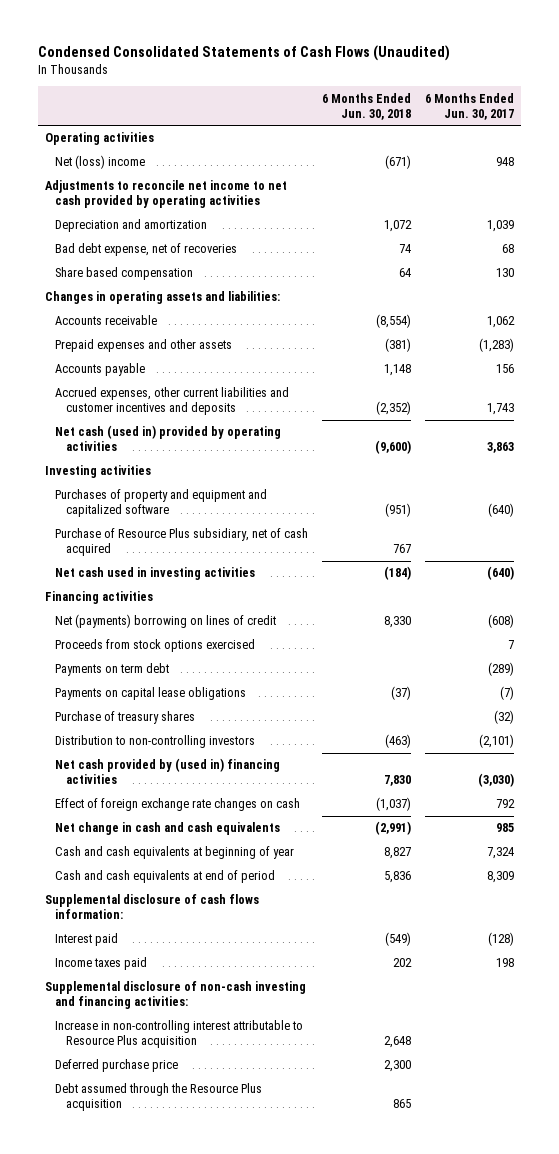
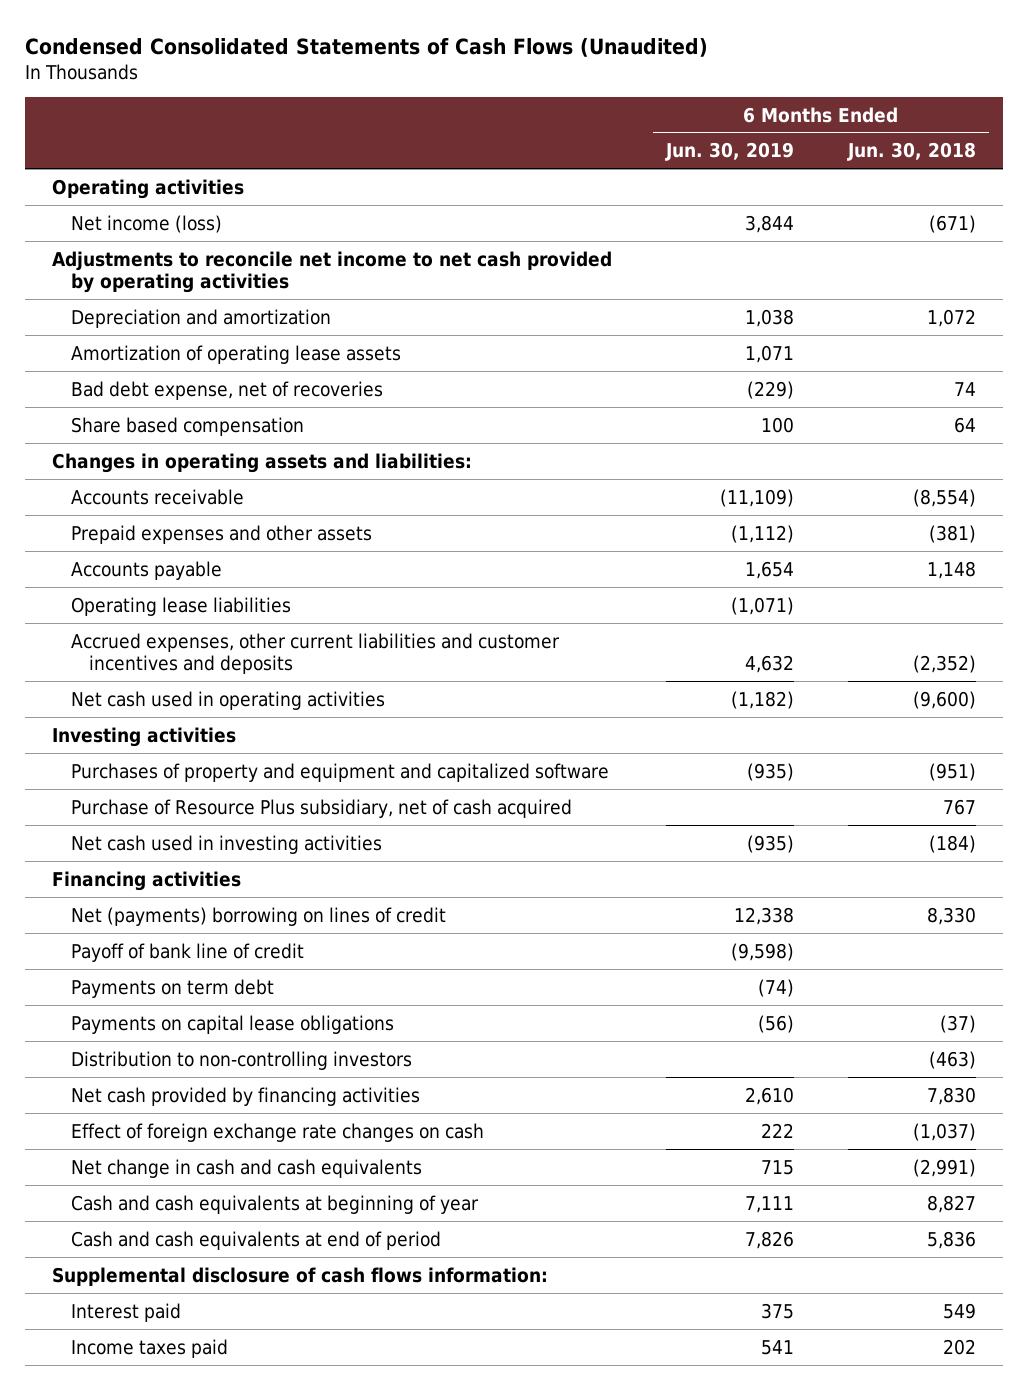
- | 6 Months Ended Jun. 30, 2018 | 6 Months Ended Jun. 30, 2017
+ | 6 Months Ended Jun. 30, 2019 | 6 Months Ended Jun. 30, 2018
- Net (loss) income | (671) | 948
+ Net income (loss) | 3,844 | (671)
+ Amortization of operating lease assets | 1,071 |
+ Operating lease liabilities | (1,071) |
- Net cash (used in) provided by operating activities | (9,600) | 3,863
+ Net cash used in operating activities | (1,182) | (9,600)
- Proceeds from stock options exercised | | 7
+ Payoff of bank line of credit | (9,598) |
- Purchase of treasury shares | | (32)
- Net cash provided by (used in) financing activities | 7,830 | (3,030)
+ Net cash provided by financing activities | 2,610 | 7,830
- Interest paid | (549) | (128)
+ Interest paid | 375 | 549
- Supplemental disclosure of non-cash investing and financing activities:
- Increase in non-controlling interest attributable to Resource Plus acquisition | 2,648 |
- Deferred purchase price | 2,300 |
- Debt assumed through the Resource Plus acquisition | 865 |

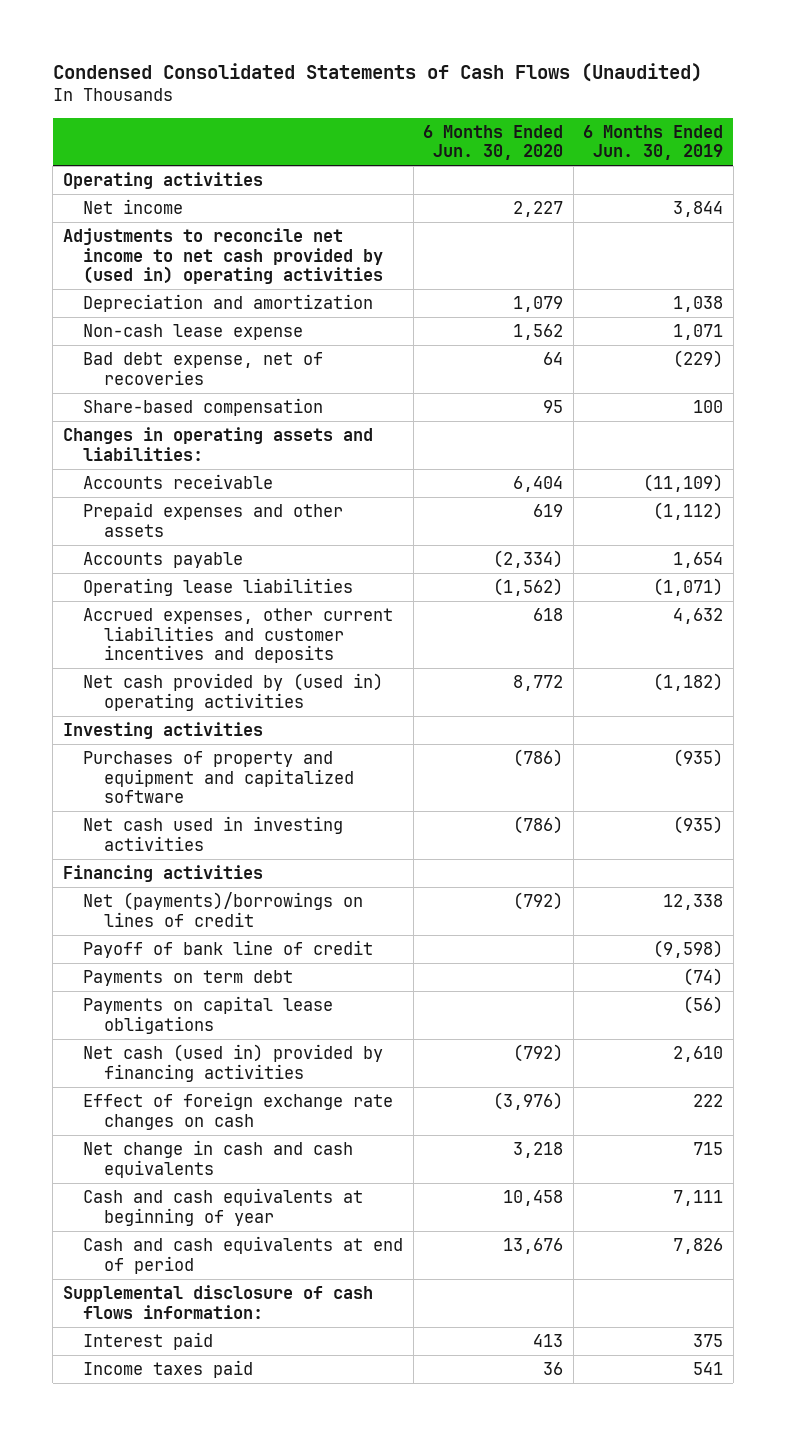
- | 6 Months Ended Jun. 30, 2019 | 6 Months Ended Jun. 30, 2018
+ | 6 Months Ended Jun. 30, 2020 | 6 Months Ended Jun. 30, 2019
- Net income (loss) | 3,844 | (671)
- Adjustments to reconcile net income to net cash provided by operating activities
+ Net income | 2,227 | 3,844
+ Adjustments to reconcile net income to net cash provided by (used in) operating activities
- Amortization of operating lease assets | 1,071 |
+ Non-cash lease expense | 1,562 | 1,071
- Share based compensation | 100 | 64
+ Share-based compensation | 95 | 100
- Net cash used in operating activities | (1,182) | (9,600)
+ Net cash provided by (used in) operating activities | 8,772 | (1,182)
- Purchase of Resource Plus subsidiary, net of cash acquired | | 767
- Net (payments) borrowing on lines of credit | 12,338 | 8,330
+ Net (payments)/borrowings on lines of credit | (792) | 12,338
- Distribution to non-controlling investors | | (463)
- Net cash provided by financing activities | 2,610 | 7,830
+ Net cash (used in) provided by financing activities | (792) | 2,610

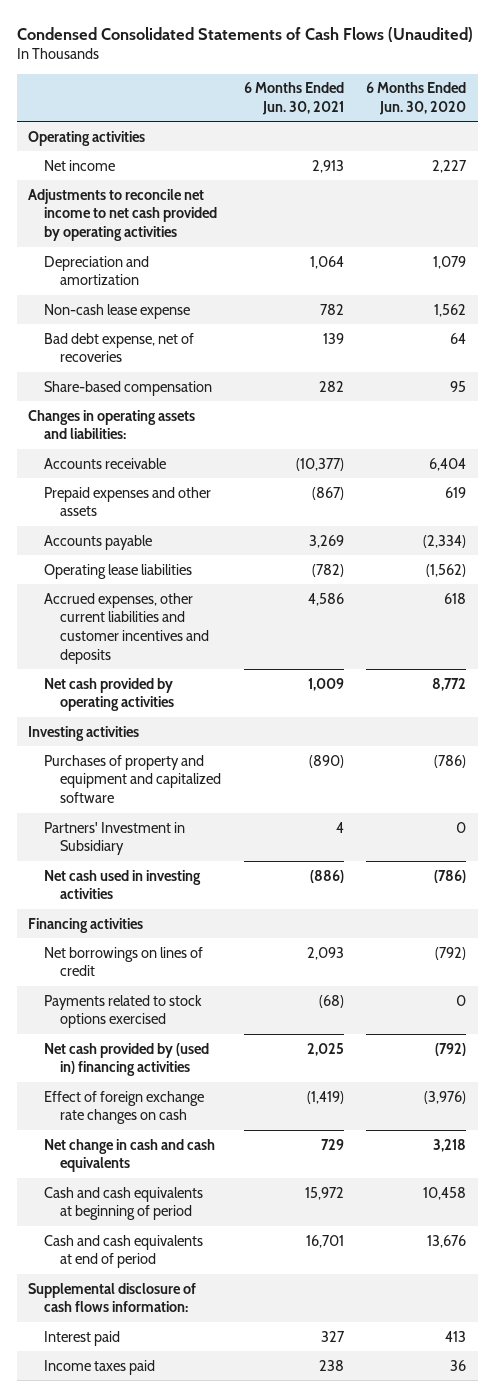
- | 6 Months Ended Jun. 30, 2020 | 6 Months Ended Jun. 30, 2019
+ | 6 Months Ended Jun. 30, 2021 | 6 Months Ended Jun. 30, 2020
- Adjustments to reconcile net income to net cash provided by (used in) operating activities
+ Adjustments to reconcile net income to net cash provided by operating activities
- Net cash provided by (used in) operating activities | 8,772 | (1,182)
+ Net cash provided by operating activities | 1,009 | 8,772
+ Partners' Investment in Subsidiary | 4 | 0
- Net (payments)/borrowings on lines of credit | (792) | 12,338
- Payoff of bank line of credit | | (9,598)
- Payments on term debt | | (74)
- Payments on capital lease obligations | | (56)
- Net cash (used in) provided by financing activities | (792) | 2,610
+ Net borrowings on lines of credit | 2,093 | (792)
+ Payments related to stock options exercised | (68) | 0
+ Net cash provided by (used in) financing activities | 2,025 | (792)
- Cash and cash equivalents at beginning of year | 10,458 | 7,111
+ Cash and cash equivalents at beginning of period | 15,972 | 10,458

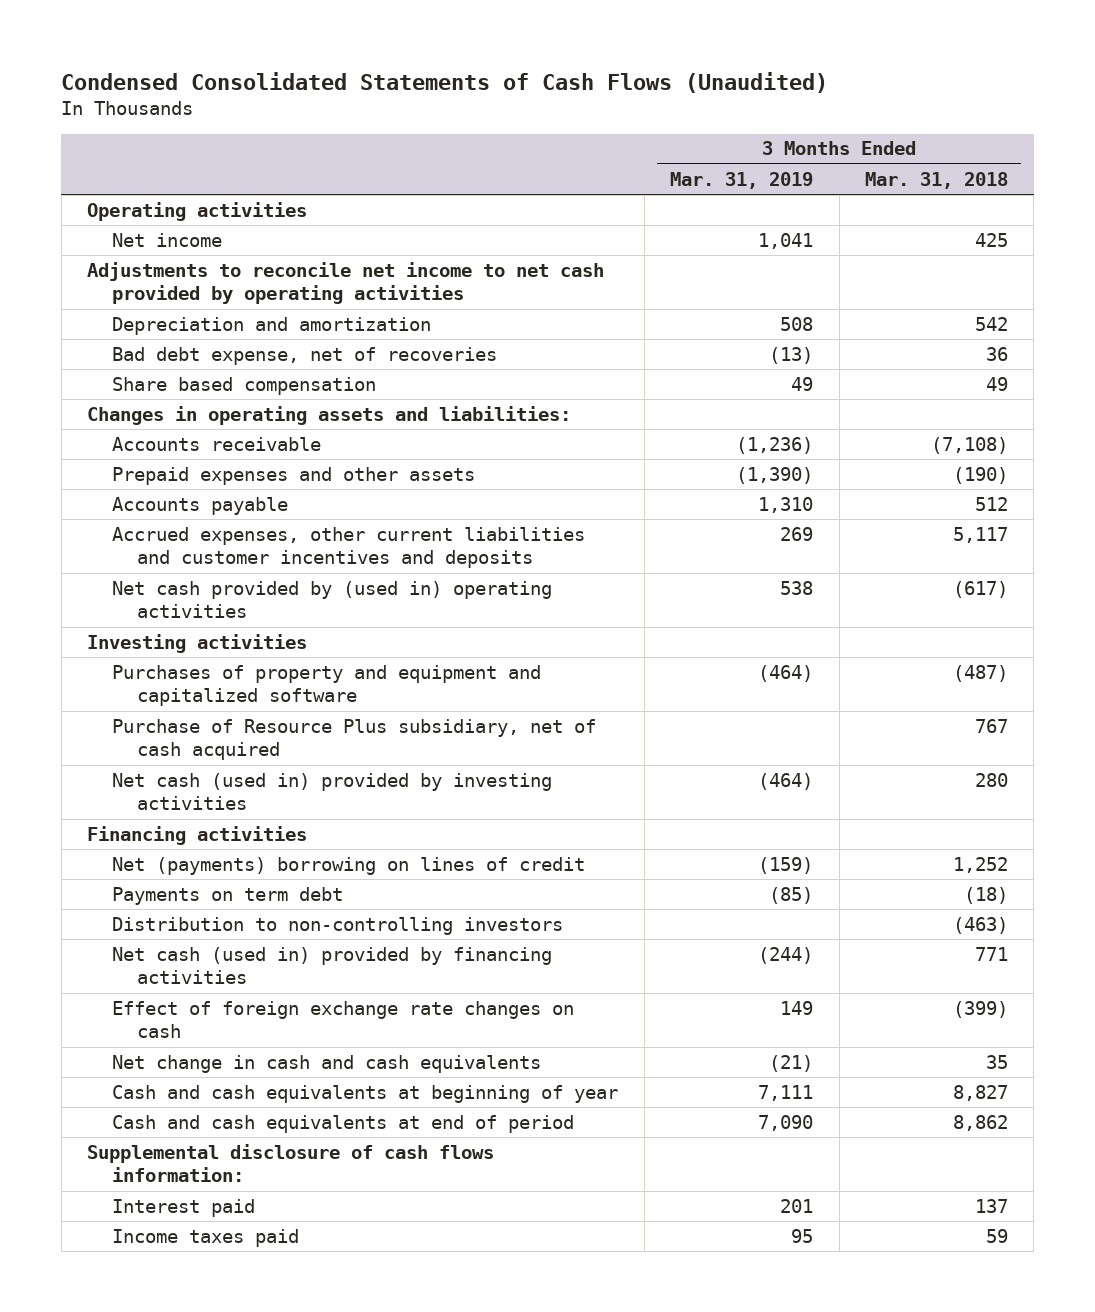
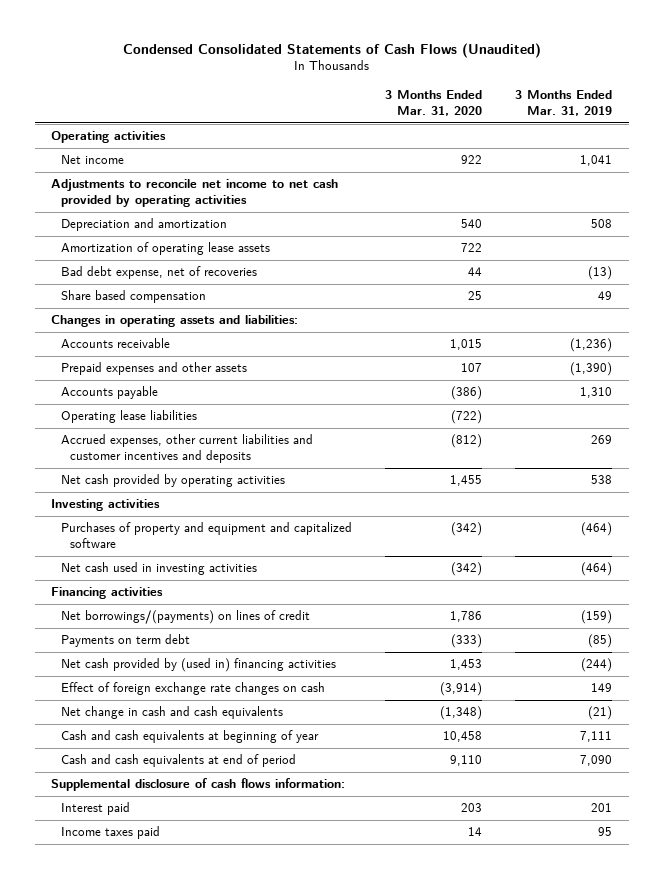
- | 3 Months Ended Mar. 31, 2019 | 3 Months Ended Mar. 31, 2018
+ | 3 Months Ended Mar. 31, 2020 | 3 Months Ended Mar. 31, 2019
+ Amortization of operating lease assets | 722 |
+ Operating lease liabilities | (722) |
- Net cash provided by (used in) operating activities | 538 | (617)
+ Net cash provided by operating activities | 1,455 | 538
- Purchase of Resource Plus subsidiary, net of cash acquired | | 767
- Net cash (used in) provided by investing activities | (464) | 280
+ Net cash used in investing activities | (342) | (464)
- Net (payments) borrowing on lines of credit | (159) | 1,252
+ Net borrowings/(payments) on lines of credit | 1,786 | (159)
- Distribution to non-controlling investors | | (463)
- Net cash (used in) provided by financing activities | (244) | 771
+ Net cash provided by (used in) financing activities | 1,453 | (244)

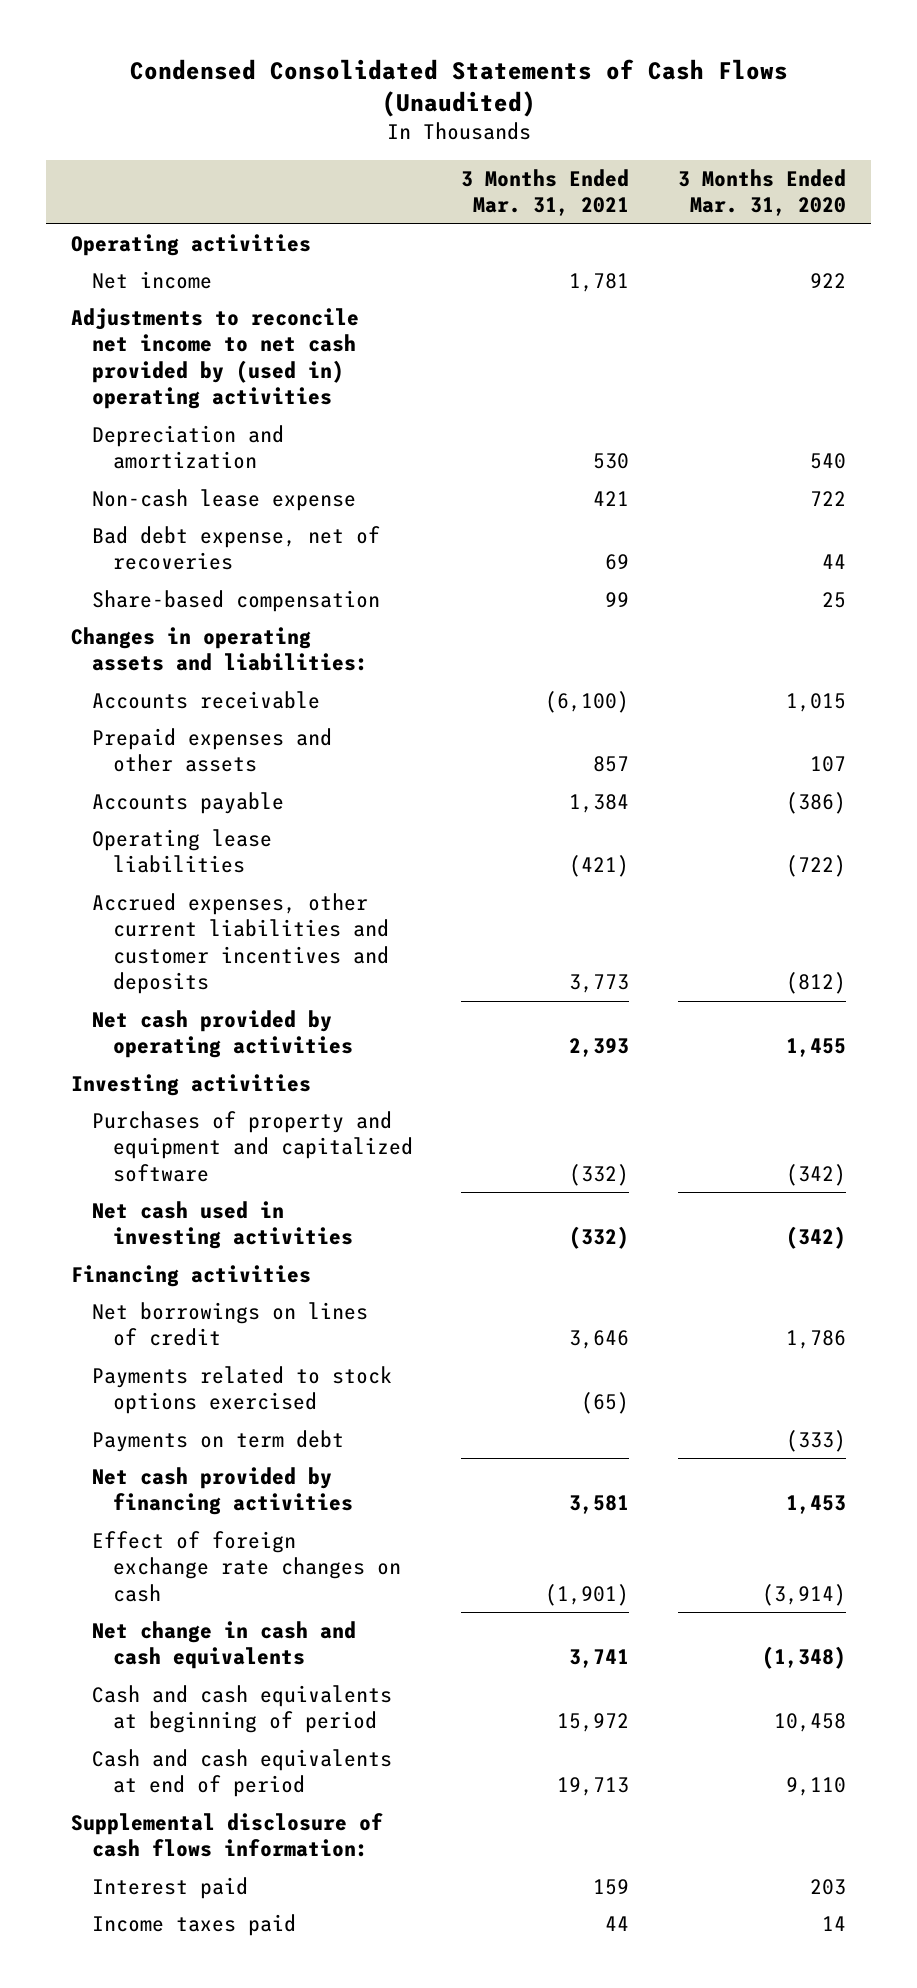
- | 3 Months Ended Mar. 31, 2020 | 3 Months Ended Mar. 31, 2019
+ | 3 Months Ended Mar. 31, 2021 | 3 Months Ended Mar. 31, 2020
- Adjustments to reconcile net income to net cash provided by operating activities
+ Adjustments to reconcile net income to net cash provided by (used in) operating activities
- Amortization of operating lease assets | 722 |
+ Non-cash lease expense | 421 | 722
- Share based compensation | 25 | 49
+ Share-based compensation | 99 | 25
- Net borrowings/(payments) on lines of credit | 1,786 | (159)
+ Net borrowings on lines of credit | 3,646 | 1,786
+ Payments related to stock options exercised | (65) |
- Net cash provided by (used in) financing activities | 1,453 | (244)
+ Net cash provided by financing activities | 3,581 | 1,453
- Cash and cash equivalents at beginning of year | 10,458 | 7,111
+ Cash and cash equivalents at beginning of period | 15,972 | 10,458

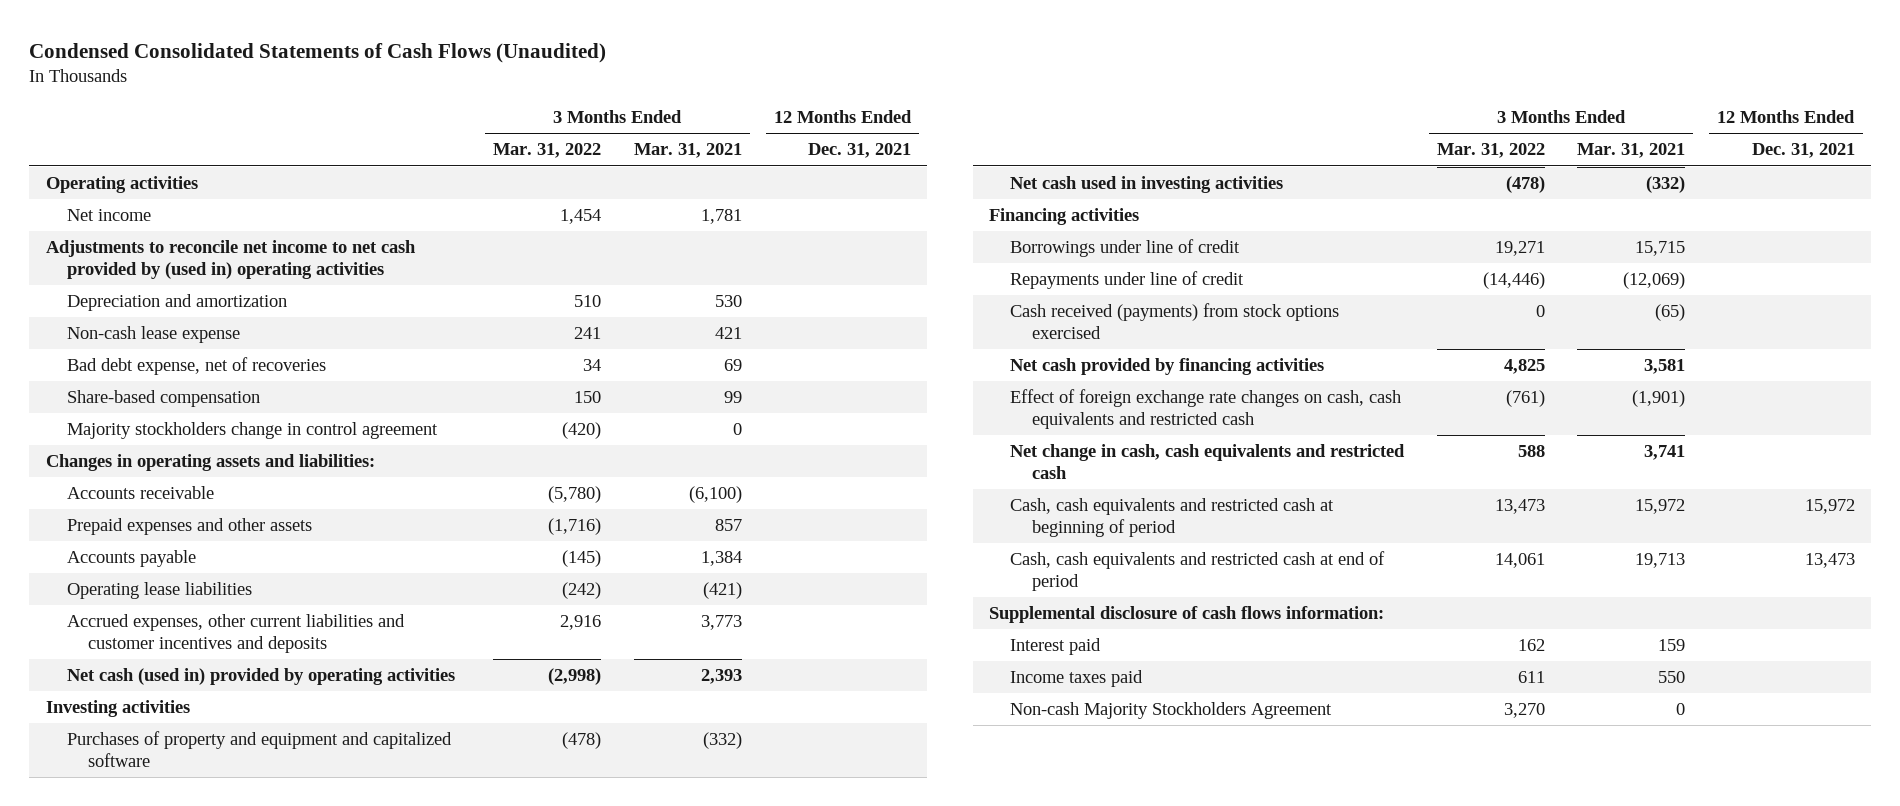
- | 3 Months Ended Mar. 31, 2021 | 3 Months Ended Mar. 31, 2020
+ | 3 Months Ended Mar. 31, 2022 | 3 Months Ended Mar. 31, 2021 | 12 Months Ended Dec. 31, 2021
+ Majority stockholders change in control agreement | (420) | 0 |
- Net cash provided by operating activities | 2,393 | 1,455
+ Net cash (used in) provided by operating activities | (2,998) | 2,393 |
- Net borrowings on lines of credit | 3,646 | 1,786
- Payments related to stock options exercised | (65) |
- Payments on term debt | | (333)
+ Borrowings under line of credit | 19,271 | 15,715 |
+ Repayments under line of credit | (14,446) | (12,069) |
+ Cash received (payments) from stock options exercised | 0 | (65) |
- Effect of foreign exchange rate changes on cash | (1,901) | (3,914)
- Net change in cash and cash equivalents | 3,741 | (1,348)
- Cash and cash equivalents at beginning of period | 15,972 | 10,458
- Cash and cash equivalents at end of period | 19,713 | 9,110
+ Effect of foreign exchange rate changes on cash, cash equivalents and restricted cash | (761) | (1,901) |
+ Net change in cash, cash equivalents and restricted cash | 588 | 3,741 |
+ Cash, cash equivalents and restricted cash at beginning of period | 13,473 | 15,972 | 15,972
+ Cash, cash equivalents and restricted cash at end of period | 14,061 | 19,713 | 13,473
- Income taxes paid | 44 | 14
+ Income taxes paid | 611 | 550 |
+ Non-cash Majority Stockholders Agreement | 3,270 | 0 |

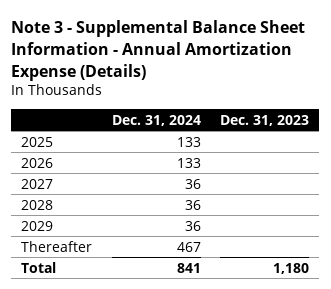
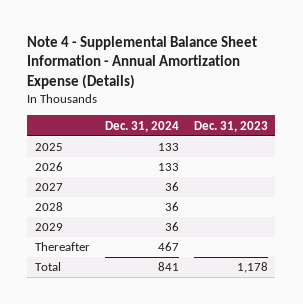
- Note 3 - Supplemental Balance Sheet Information - Annual Amortization Expense (Details)
+ Note 4 - Supplemental Balance Sheet Information - Annual Amortization Expense (Details)
- Total | 841 | 1,180
+ Total | 841 | 1,178

